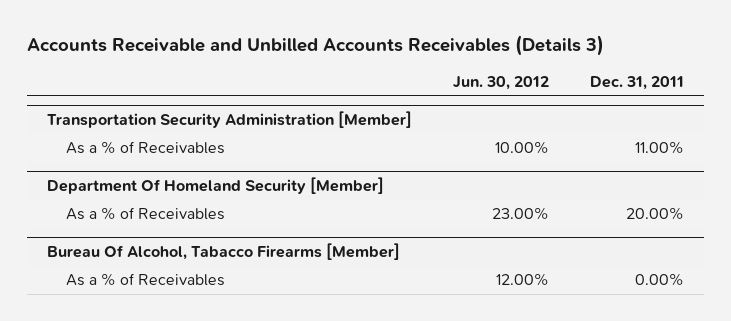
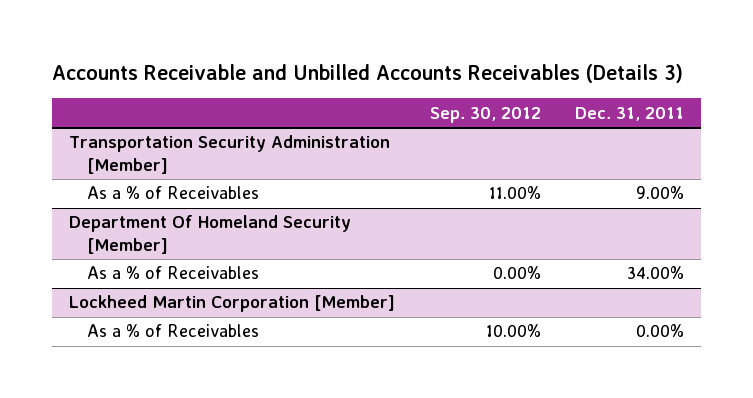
- | Jun. 30, 2012 | Dec. 31, 2011
+ | Sep. 30, 2012 | Dec. 31, 2011
@ Transportation Security Administration [Member]
- As a % of Receivables | 10.00% | 11.00%
+ As a % of Receivables | 11.00% | 9.00%
@ Department Of Homeland Security [Member]
- As a % of Receivables | 23.00% | 20.00%
- Bureau Of Alcohol, Tabacco Firearms [Member]
@ Department Of Homeland Security [Member]
+ As a % of Receivables | 0.00% | 34.00%
+ Lockheed Martin Corporation [Member]

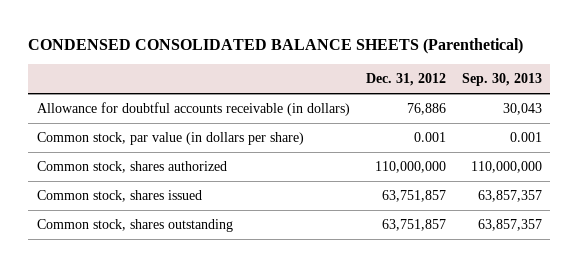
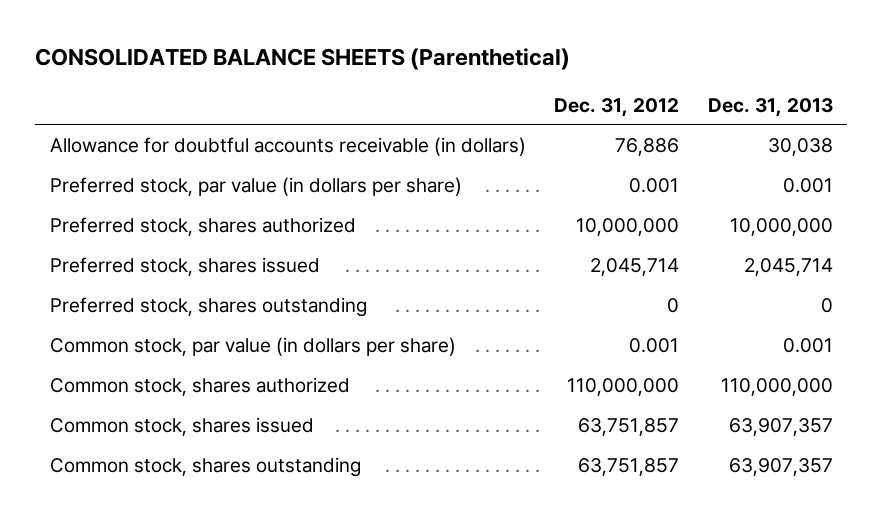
- CONDENSED CONSOLIDATED BALANCE SHEETS (Parenthetical)
+ CONSOLIDATED BALANCE SHEETS (Parenthetical)
- | Dec. 31, 2012 | Sep. 30, 2013
+ | Dec. 31, 2012 | Dec. 31, 2013
+ Preferred stock, par value (in dollars per share) | 0.001 | 0.001
+ Preferred stock, shares authorized | 10,000,000 | 10,000,000
+ Preferred stock, shares issued | 2,045,714 | 2,045,714
+ Preferred stock, shares outstanding | 0 | 0

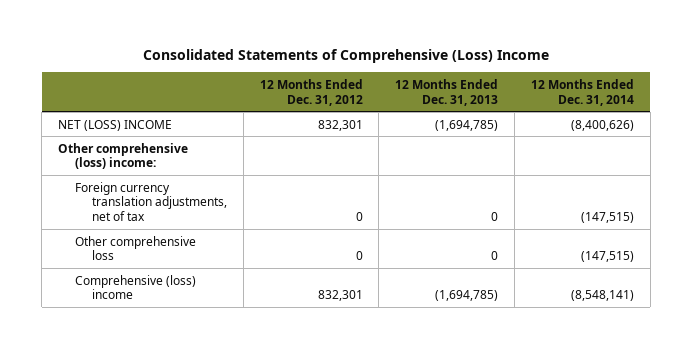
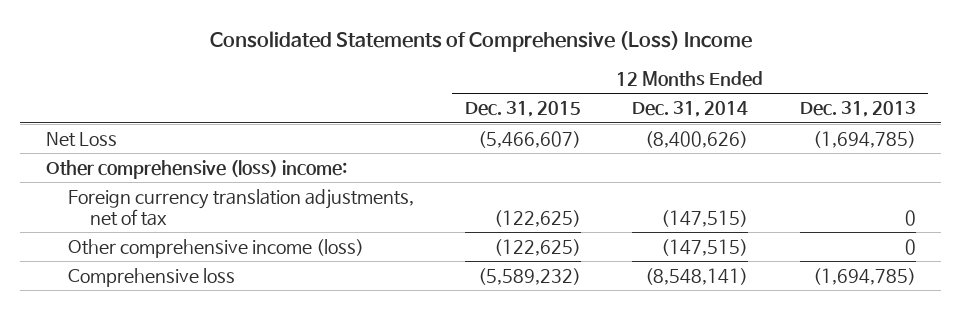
- | 12 Months Ended Dec. 31, 2012 | 12 Months Ended Dec. 31, 2013 | 12 Months Ended Dec. 31, 2014
+ | 12 Months Ended Dec. 31, 2015 | 12 Months Ended Dec. 31, 2014 | 12 Months Ended Dec. 31, 2013
- NET (LOSS) INCOME | 832,301 | (1,694,785) | (8,400,626)
+ Net Loss | (5,466,607) | (8,400,626) | (1,694,785)
- Other comprehensive loss | 0 | 0 | (147,515)
- Comprehensive (loss) income | 832,301 | (1,694,785) | (8,548,141)
+ Other comprehensive income (loss) | (122,625) | (147,515) | 0
+ Comprehensive loss | (5,589,232) | (8,548,141) | (1,694,785)

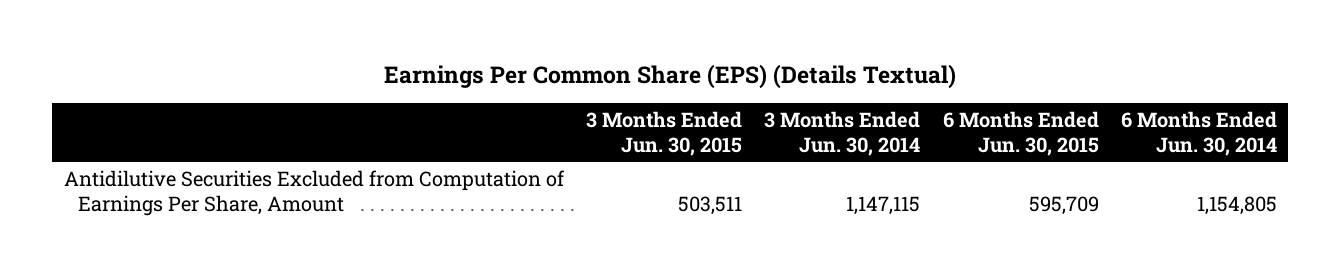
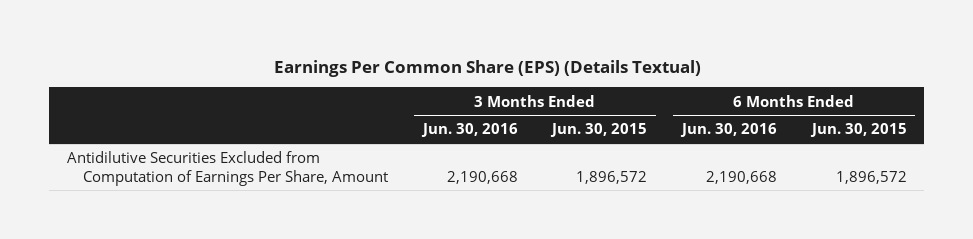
- | 3 Months Ended Jun. 30, 2015 | 3 Months Ended Jun. 30, 2014 | 6 Months Ended Jun. 30, 2015 | 6 Months Ended Jun. 30, 2014
+ | 3 Months Ended Jun. 30, 2016 | 3 Months Ended Jun. 30, 2015 | 6 Months Ended Jun. 30, 2016 | 6 Months Ended Jun. 30, 2015
- Antidilutive Securities Excluded from Computation of Earnings Per Share, Amount | 503,511 | 1,147,115 | 595,709 | 1,154,805
+ Antidilutive Securities Excluded from Computation of Earnings Per Share, Amount | 2,190,668 | 1,896,572 | 2,190,668 | 1,896,572

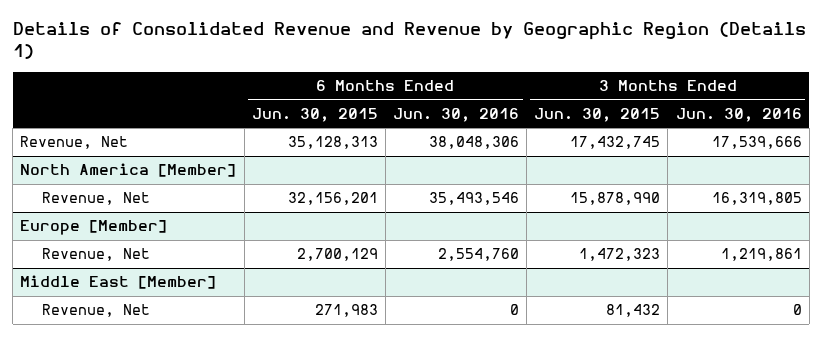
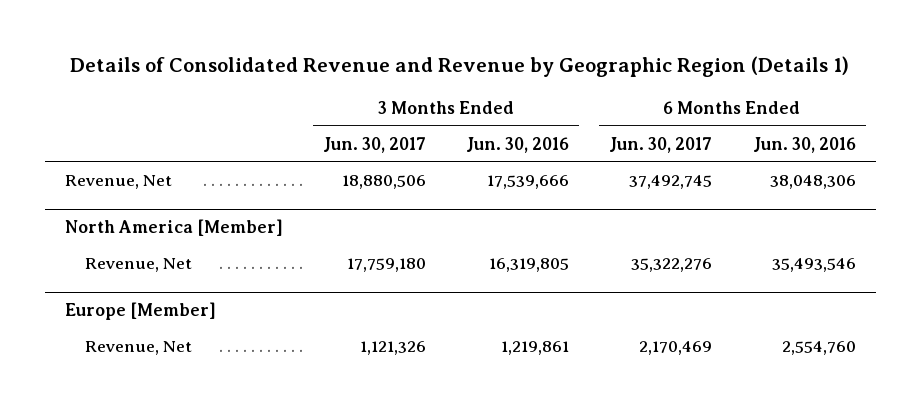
- | 6 Months Ended Jun. 30, 2015 | 6 Months Ended Jun. 30, 2016 | 3 Months Ended Jun. 30, 2015 | 3 Months Ended Jun. 30, 2016
+ | 3 Months Ended Jun. 30, 2017 | 3 Months Ended Jun. 30, 2016 | 6 Months Ended Jun. 30, 2017 | 6 Months Ended Jun. 30, 2016
- Middle East [Member]
- Revenue, Net | 271,983 | 0 | 81,432 | 0

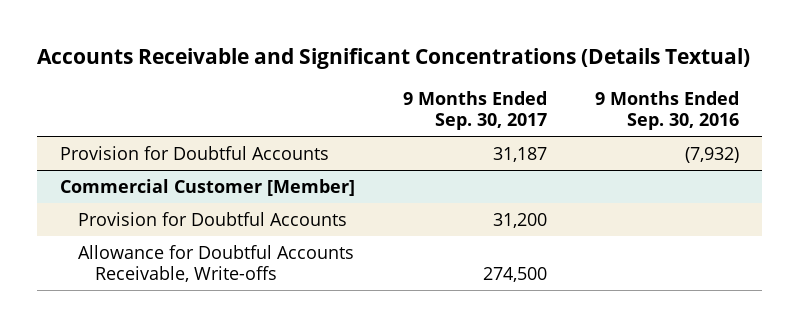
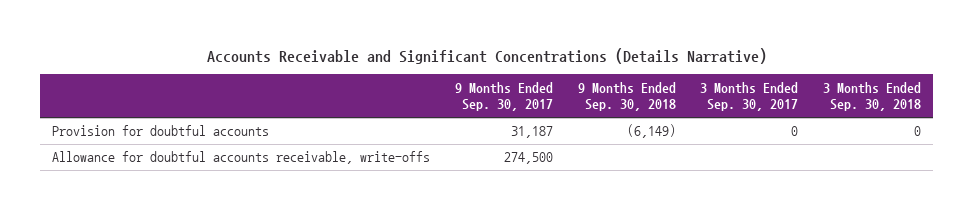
- Accounts Receivable and Significant Concentrations (Details Textual)
+ Accounts Receivable and Significant Concentrations (Details Narrative)
- | 9 Months Ended Sep. 30, 2017 | 9 Months Ended Sep. 30, 2016
+ | 9 Months Ended Sep. 30, 2017 | 9 Months Ended Sep. 30, 2018 | 3 Months Ended Sep. 30, 2017 | 3 Months Ended Sep. 30, 2018
- Provision for Doubtful Accounts | 31,187 | (7,932)
- Commercial Customer [Member]
- Provision for Doubtful Accounts | 31,200 |
- Allowance for Doubtful Accounts Receivable, Write-offs | 274,500 |
+ Provision for doubtful accounts | 31,187 | (6,149) | 0 | 0
+ Allowance for doubtful accounts receivable, write-offs | 274,500 | | |

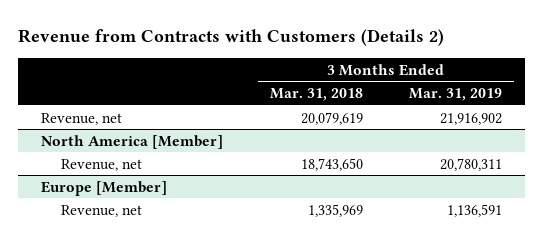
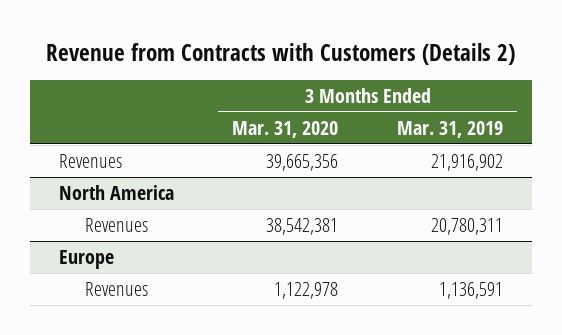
- | 3 Months Ended Mar. 31, 2018 | 3 Months Ended Mar. 31, 2019
+ | 3 Months Ended Mar. 31, 2020 | 3 Months Ended Mar. 31, 2019
- Revenue, net | 20,079,619 | 21,916,902
- North America [Member]
- Revenue, net | 18,743,650 | 20,780,311
- Europe [Member]
- Revenue, net | 1,335,969 | 1,136,591
+ Revenues | 39,665,356 | 21,916,902
+ North America
+ Revenues | 38,542,381 | 20,780,311
+ Europe
+ Revenues | 1,122,978 | 1,136,591

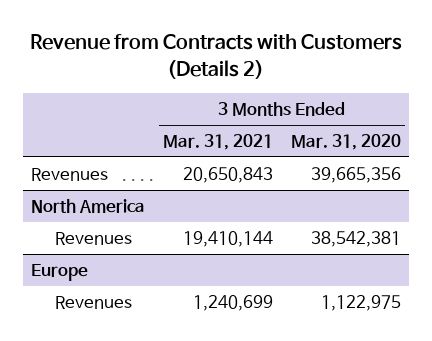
- | 3 Months Ended Mar. 31, 2020 | 3 Months Ended Mar. 31, 2019
+ | 3 Months Ended Mar. 31, 2021 | 3 Months Ended Mar. 31, 2020
@ Europe
- Revenues | 1,122,978 | 1,136,591
+ Revenues | 1,240,699 | 1,122,975

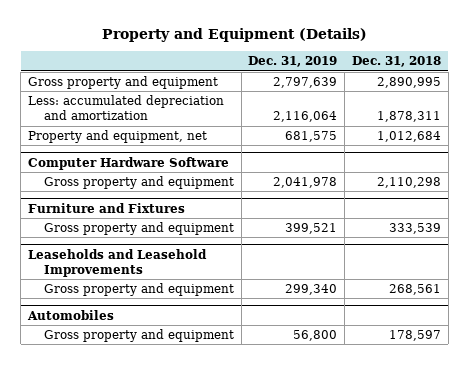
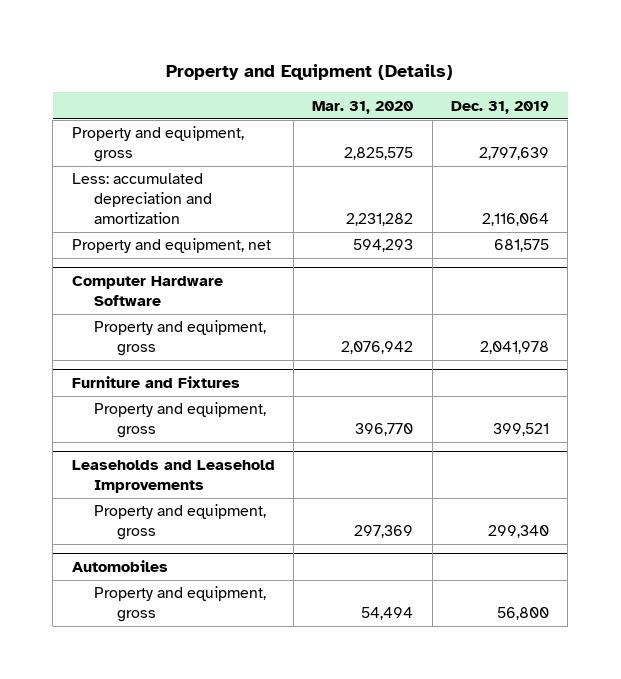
- | Dec. 31, 2019 | Dec. 31, 2018
+ | Mar. 31, 2020 | Dec. 31, 2019
- Gross property and equipment | 2,797,639 | 2,890,995
+ Property and equipment, gross | 2,825,575 | 2,797,639
@ Computer Hardware Software
- Gross property and equipment | 2,041,978 | 2,110,298
+ Property and equipment, gross | 2,076,942 | 2,041,978
@ Furniture and Fixtures
- Gross property and equipment | 399,521 | 333,539
+ Property and equipment, gross | 396,770 | 399,521
@ Leaseholds and Leasehold Improvements
- Gross property and equipment | 299,340 | 268,561
+ Property and equipment, gross | 297,369 | 299,340
@ Automobiles
- Gross property and equipment | 56,800 | 178,597
+ Property and equipment, gross | 54,494 | 56,800

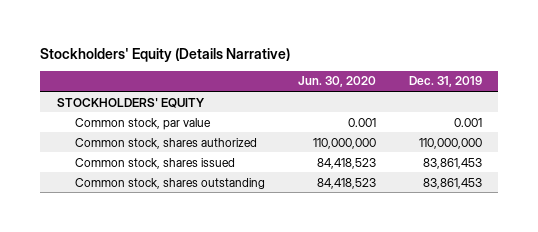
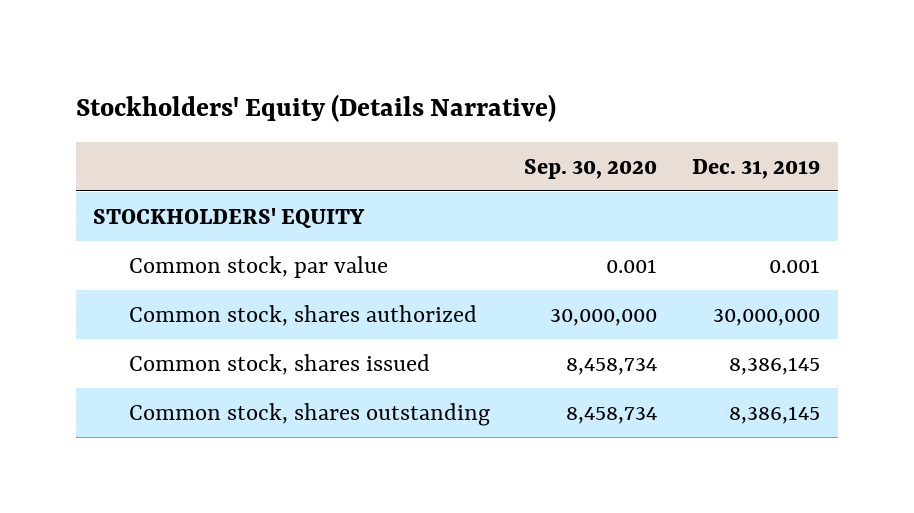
- | Jun. 30, 2020 | Dec. 31, 2019
+ | Sep. 30, 2020 | Dec. 31, 2019
- Common stock, shares authorized | 110,000,000 | 110,000,000
- Common stock, shares issued | 84,418,523 | 83,861,453
- Common stock, shares outstanding | 84,418,523 | 83,861,453
+ Common stock, shares authorized | 30,000,000 | 30,000,000
+ Common stock, shares issued | 8,458,734 | 8,386,145
+ Common stock, shares outstanding | 8,458,734 | 8,386,145

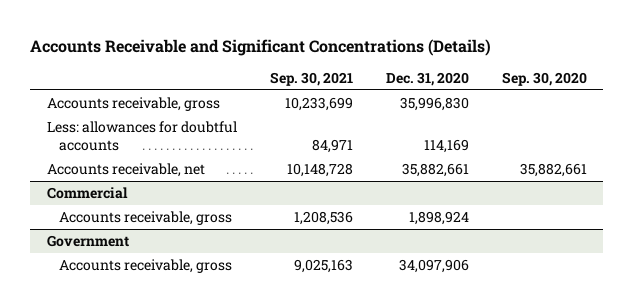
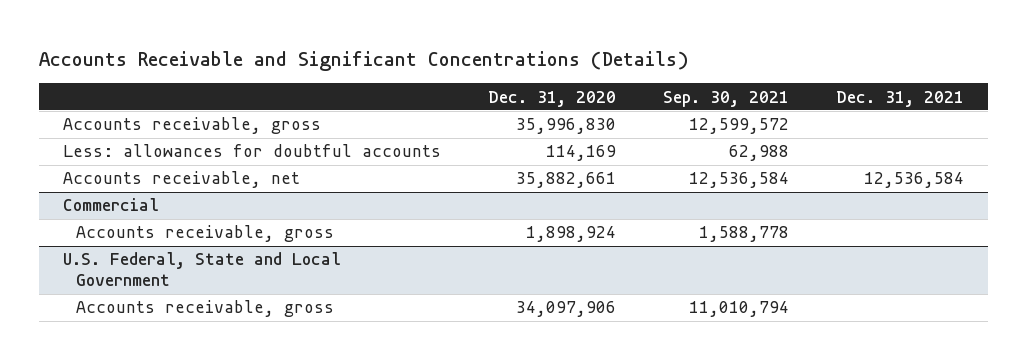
- | Sep. 30, 2021 | Dec. 31, 2020 | Sep. 30, 2020
+ | Dec. 31, 2020 | Sep. 30, 2021 | Dec. 31, 2021
- Accounts receivable, gross | 10,233,699 | 35,996,830 |
- Less: allowances for doubtful accounts | 84,971 | 114,169 |
- Accounts receivable, net | 10,148,728 | 35,882,661 | 35,882,661
+ Accounts receivable, gross | 35,996,830 | 12,599,572 |
+ Less: allowances for doubtful accounts | 114,169 | 62,988 |
+ Accounts receivable, net | 35,882,661 | 12,536,584 | 12,536,584
@ Commercial
- Accounts receivable, gross | 1,208,536 | 1,898,924 |
- Government
- Accounts receivable, gross | 9,025,163 | 34,097,906 |
@ Commercial
+ Accounts receivable, gross | 1,898,924 | 1,588,778 |
+ U.S. Federal, State and Local Government
+ Accounts receivable, gross | 34,097,906 | 11,010,794 |

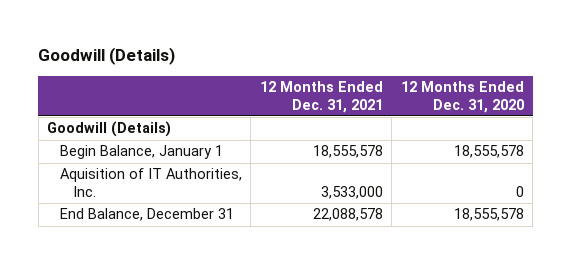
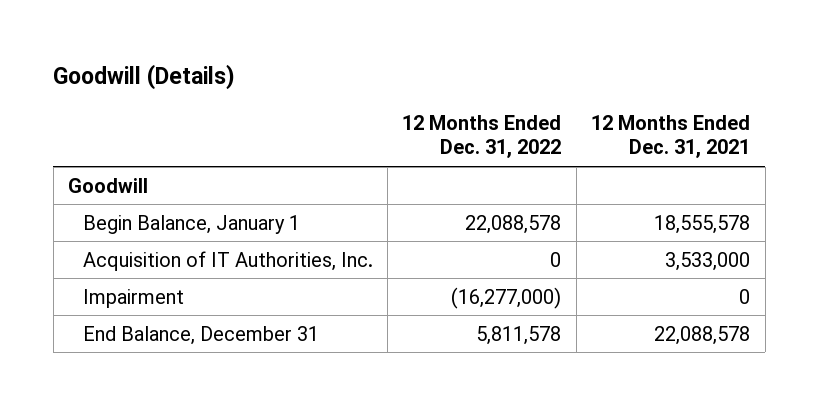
- | 12 Months Ended Dec. 31, 2021 | 12 Months Ended Dec. 31, 2020
+ | 12 Months Ended Dec. 31, 2022 | 12 Months Ended Dec. 31, 2021
- Goodwill (Details)
+ Goodwill
- Aquisition of IT Authorities, Inc. | 3,533,000 | 0
+ Acquisition of IT Authorities, Inc. | 0 | 3,533,000
+ Impairment | (16,277,000) | 0

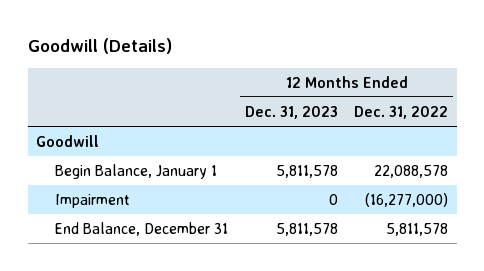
- | 12 Months Ended Dec. 31, 2022 | 12 Months Ended Dec. 31, 2021
+ | 12 Months Ended Dec. 31, 2023 | 12 Months Ended Dec. 31, 2022
- Acquisition of IT Authorities, Inc. | 0 | 3,533,000

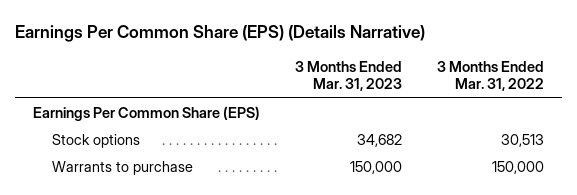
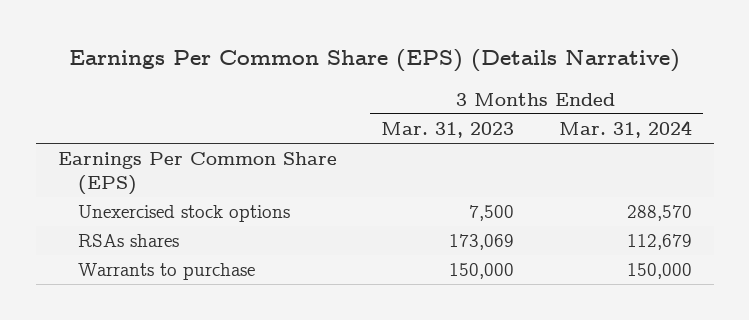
- | 3 Months Ended Mar. 31, 2023 | 3 Months Ended Mar. 31, 2022
+ | 3 Months Ended Mar. 31, 2023 | 3 Months Ended Mar. 31, 2024
- Stock options | 34,682 | 30,513
+ Unexercised stock options | 7,500 | 288,570
+ RSAs shares | 173,069 | 112,679

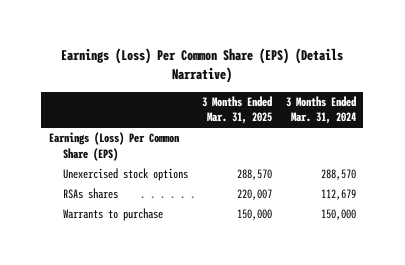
- Earnings Per Common Share (EPS) (Details Narrative)
+ Earnings (Loss) Per Common Share (EPS) (Details Narrative)
- | 3 Months Ended Mar. 31, 2023 | 3 Months Ended Mar. 31, 2024
+ | 3 Months Ended Mar. 31, 2025 | 3 Months Ended Mar. 31, 2024
- Earnings Per Common Share (EPS)
+ Earnings (Loss) Per Common Share (EPS)

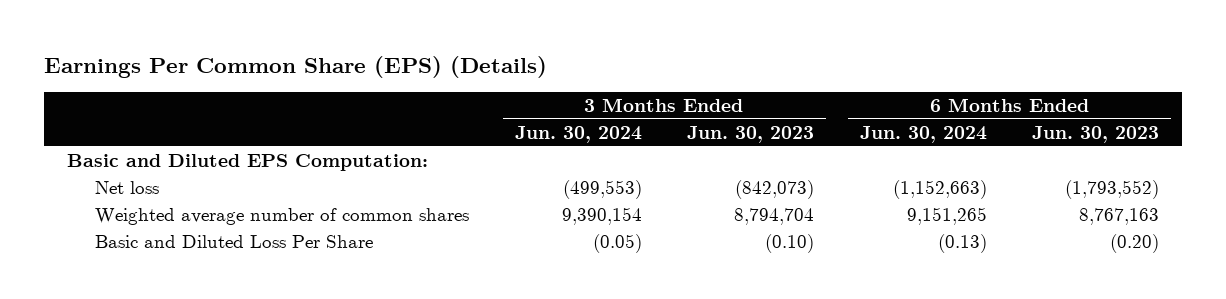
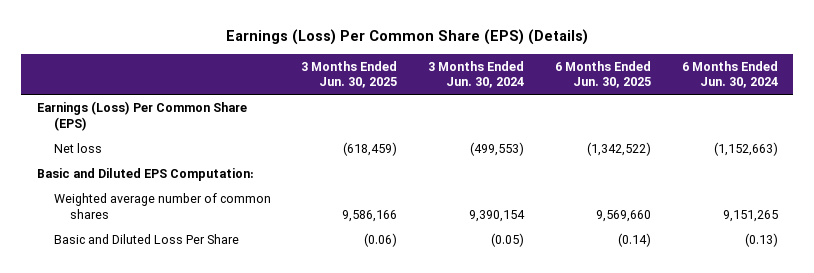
- Earnings Per Common Share (EPS) (Details)
+ Earnings (Loss) Per Common Share (EPS) (Details)
- | 3 Months Ended Jun. 30, 2024 | 3 Months Ended Jun. 30, 2023 | 6 Months Ended Jun. 30, 2024 | 6 Months Ended Jun. 30, 2023
+ | 3 Months Ended Jun. 30, 2025 | 3 Months Ended Jun. 30, 2024 | 6 Months Ended Jun. 30, 2025 | 6 Months Ended Jun. 30, 2024
+ Earnings (Loss) Per Common Share (EPS)
moved down: Basic and Diluted EPS Computation:

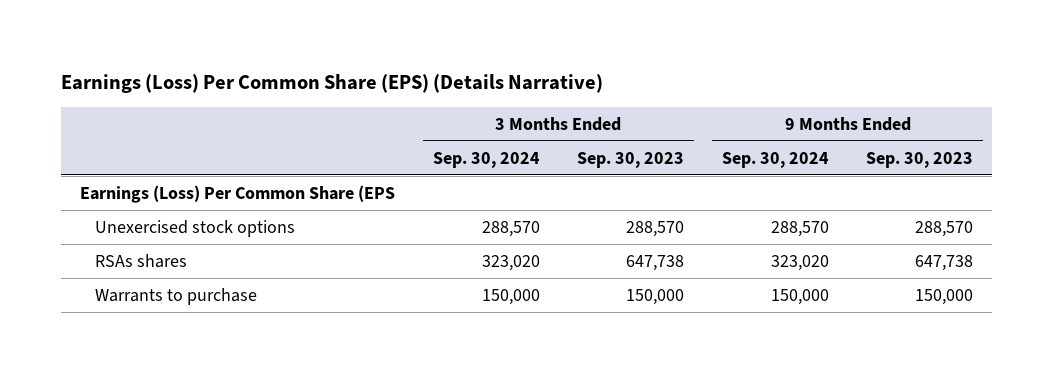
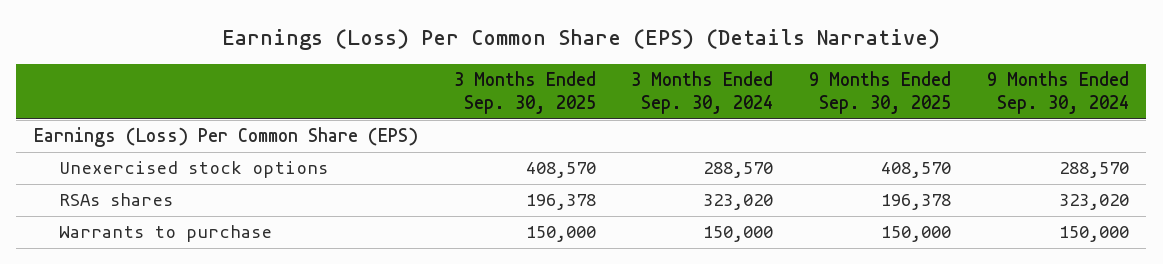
- | 3 Months Ended Sep. 30, 2024 | 3 Months Ended Sep. 30, 2023 | 9 Months Ended Sep. 30, 2024 | 9 Months Ended Sep. 30, 2023
+ | 3 Months Ended Sep. 30, 2025 | 3 Months Ended Sep. 30, 2024 | 9 Months Ended Sep. 30, 2025 | 9 Months Ended Sep. 30, 2024
- Earnings (Loss) Per Common Share (EPS
+ Earnings (Loss) Per Common Share (EPS)

